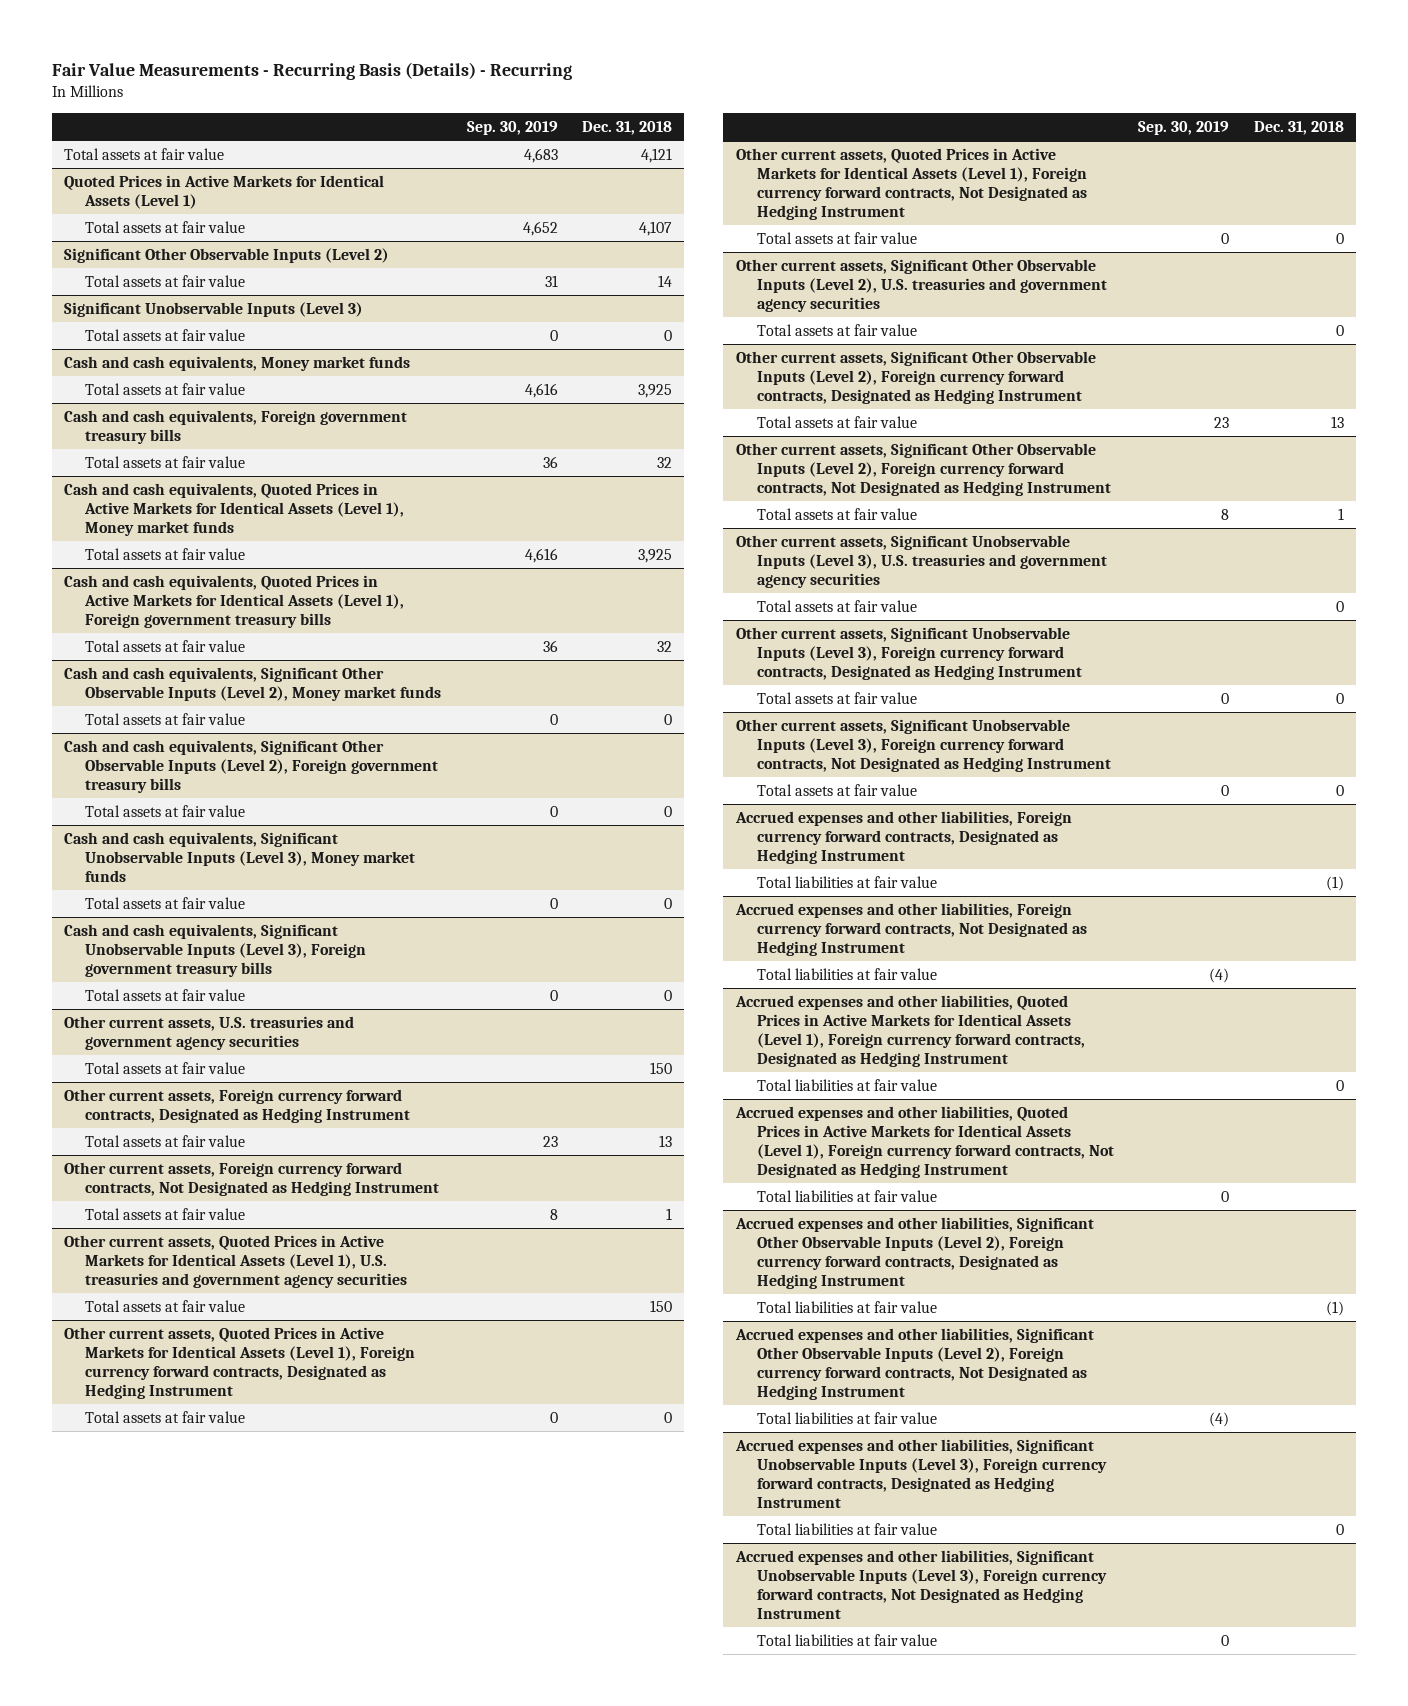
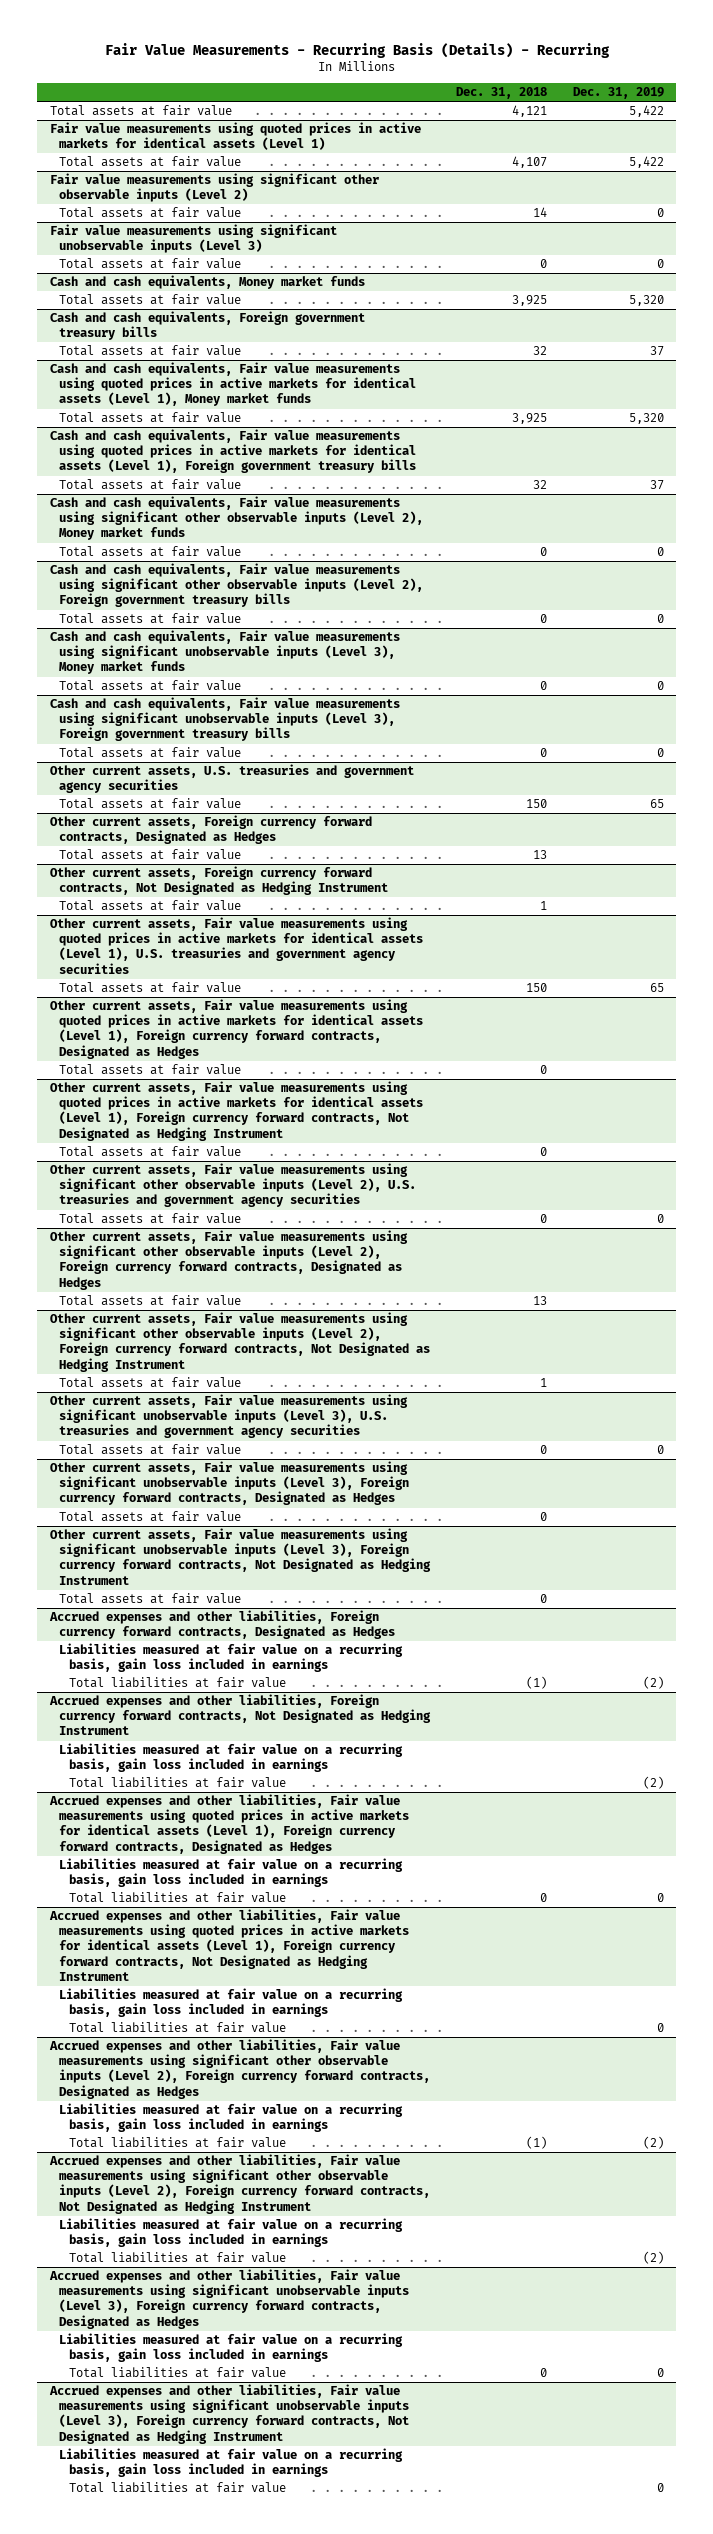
- | Sep. 30, 2019 | Dec. 31, 2018
+ | Dec. 31, 2018 | Dec. 31, 2019
- Quoted Prices in Active Markets for Identical Assets (Level 1)
+ Fair value measurements using quoted prices in active markets for identical assets (Level 1)
- Significant Other Observable Inputs (Level 2)
+ Fair value measurements using significant other observable inputs (Level 2)
- Significant Unobservable Inputs (Level 3)
+ Fair value measurements using significant unobservable inputs (Level 3)
- Cash and cash equivalents, Quoted Prices in Active Markets for Identical Assets (Level 1), Money market funds
+ Cash and cash equivalents, Fair value measurements using quoted prices in active markets for identical assets (Level 1), Money market funds
- Cash and cash equivalents, Quoted Prices in Active Markets for Identical Assets (Level 1), Foreign government treasury bills
+ Cash and cash equivalents, Fair value measurements using quoted prices in active markets for identical assets (Level 1), Foreign government treasury bills
- Cash and cash equivalents, Significant Other Observable Inputs (Level 2), Money market funds
+ Cash and cash equivalents, Fair value measurements using significant other observable inputs (Level 2), Money market funds
- Cash and cash equivalents, Significant Other Observable Inputs (Level 2), Foreign government treasury bills
+ Cash and cash equivalents, Fair value measurements using significant other observable inputs (Level 2), Foreign government treasury bills
- Cash and cash equivalents, Significant Unobservable Inputs (Level 3), Money market funds
+ Cash and cash equivalents, Fair value measurements using significant unobservable inputs (Level 3), Money market funds
- Cash and cash equivalents, Significant Unobservable Inputs (Level 3), Foreign government treasury bills
+ Cash and cash equivalents, Fair value measurements using significant unobservable inputs (Level 3), Foreign government treasury bills
- Other current assets, Foreign currency forward contracts, Designated as Hedging Instrument
+ Other current assets, Foreign currency forward contracts, Designated as Hedges
- Other current assets, Quoted Prices in Active Markets for Identical Assets (Level 1), U.S. treasuries and government agency securities
+ Other current assets, Fair value measurements using quoted prices in active markets for identical assets (Level 1), U.S. treasuries and government agency securities
- Other current assets, Quoted Prices in Active Markets for Identical Assets (Level 1), Foreign currency forward contracts, Designated as Hedging Instrument
+ Other current assets, Fair value measurements using quoted prices in active markets for identical assets (Level 1), Foreign currency forward contracts, Designated as Hedges
- Other current assets, Quoted Prices in Active Markets for Identical Assets (Level 1), Foreign currency forward contracts, Not Designated as Hedging Instrument
+ Other current assets, Fair value measurements using quoted prices in active markets for identical assets (Level 1), Foreign currency forward contracts, Not Designated as Hedging Instrument
- Other current assets, Significant Other Observable Inputs (Level 2), U.S. treasuries and government agency securities
+ Other current assets, Fair value measurements using significant other observable inputs (Level 2), U.S. treasuries and government agency securities
- Other current assets, Significant Other Observable Inputs (Level 2), Foreign currency forward contracts, Designated as Hedging Instrument
+ Other current assets, Fair value measurements using significant other observable inputs (Level 2), Foreign currency forward contracts, Designated as Hedges
- Other current assets, Significant Other Observable Inputs (Level 2), Foreign currency forward contracts, Not Designated as Hedging Instrument
+ Other current assets, Fair value measurements using significant other observable inputs (Level 2), Foreign currency forward contracts, Not Designated as Hedging Instrument
- Other current assets, Significant Unobservable Inputs (Level 3), U.S. treasuries and government agency securities
+ Other current assets, Fair value measurements using significant unobservable inputs (Level 3), U.S. treasuries and government agency securities
- Other current assets, Significant Unobservable Inputs (Level 3), Foreign currency forward contracts, Designated as Hedging Instrument
+ Other current assets, Fair value measurements using significant unobservable inputs (Level 3), Foreign currency forward contracts, Designated as Hedges
- Other current assets, Significant Unobservable Inputs (Level 3), Foreign currency forward contracts, Not Designated as Hedging Instrument
+ Other current assets, Fair value measurements using significant unobservable inputs (Level 3), Foreign currency forward contracts, Not Designated as Hedging Instrument
- Accrued expenses and other liabilities, Foreign currency forward contracts, Designated as Hedging Instrument
+ Accrued expenses and other liabilities, Foreign currency forward contracts, Designated as Hedges
+ Liabilities measured at fair value on a recurring basis, gain loss included in earnings
@ Accrued expenses and other liabilities, Foreign currency forward contracts, Not Designated as Hedging Instrument
+ Liabilities measured at fair value on a recurring basis, gain loss included in earnings
- Accrued expenses and other liabilities, Quoted Prices in Active Markets for Identical Assets (Level 1), Foreign currency forward contracts, Designated as Hedging Instrument
+ Accrued expenses and other liabilities, Fair value measurements using quoted prices in active markets for identical assets (Level 1), Foreign currency forward contracts, Designated as Hedges
+ Liabilities measured at fair value on a recurring basis, gain loss included in earnings
- Accrued expenses and other liabilities, Quoted Prices in Active Markets for Identical Assets (Level 1), Foreign currency forward contracts, Not Designated as Hedging Instrument
+ Accrued expenses and other liabilities, Fair value measurements using quoted prices in active markets for identical assets (Level 1), Foreign currency forward contracts, Not Designated as Hedging Instrument
+ Liabilities measured at fair value on a recurring basis, gain loss included in earnings
- Accrued expenses and other liabilities, Significant Other Observable Inputs (Level 2), Foreign currency forward contracts, Designated as Hedging Instrument
+ Accrued expenses and other liabilities, Fair value measurements using significant other observable inputs (Level 2), Foreign currency forward contracts, Designated as Hedges
+ Liabilities measured at fair value on a recurring basis, gain loss included in earnings
- Accrued expenses and other liabilities, Significant Other Observable Inputs (Level 2), Foreign currency forward contracts, Not Designated as Hedging Instrument
+ Accrued expenses and other liabilities, Fair value measurements using significant other observable inputs (Level 2), Foreign currency forward contracts, Not Designated as Hedging Instrument
+ Liabilities measured at fair value on a recurring basis, gain loss included in earnings
- Accrued expenses and other liabilities, Significant Unobservable Inputs (Level 3), Foreign currency forward contracts, Designated as Hedging Instrument
+ Accrued expenses and other liabilities, Fair value measurements using significant unobservable inputs (Level 3), Foreign currency forward contracts, Designated as Hedges
+ Liabilities measured at fair value on a recurring basis, gain loss included in earnings
- Accrued expenses and other liabilities, Significant Unobservable Inputs (Level 3), Foreign currency forward contracts, Not Designated as Hedging Instrument
+ Accrued expenses and other liabilities, Fair value measurements using significant unobservable inputs (Level 3), Foreign currency forward contracts, Not Designated as Hedging Instrument
+ Liabilities measured at fair value on a recurring basis, gain loss included in earnings

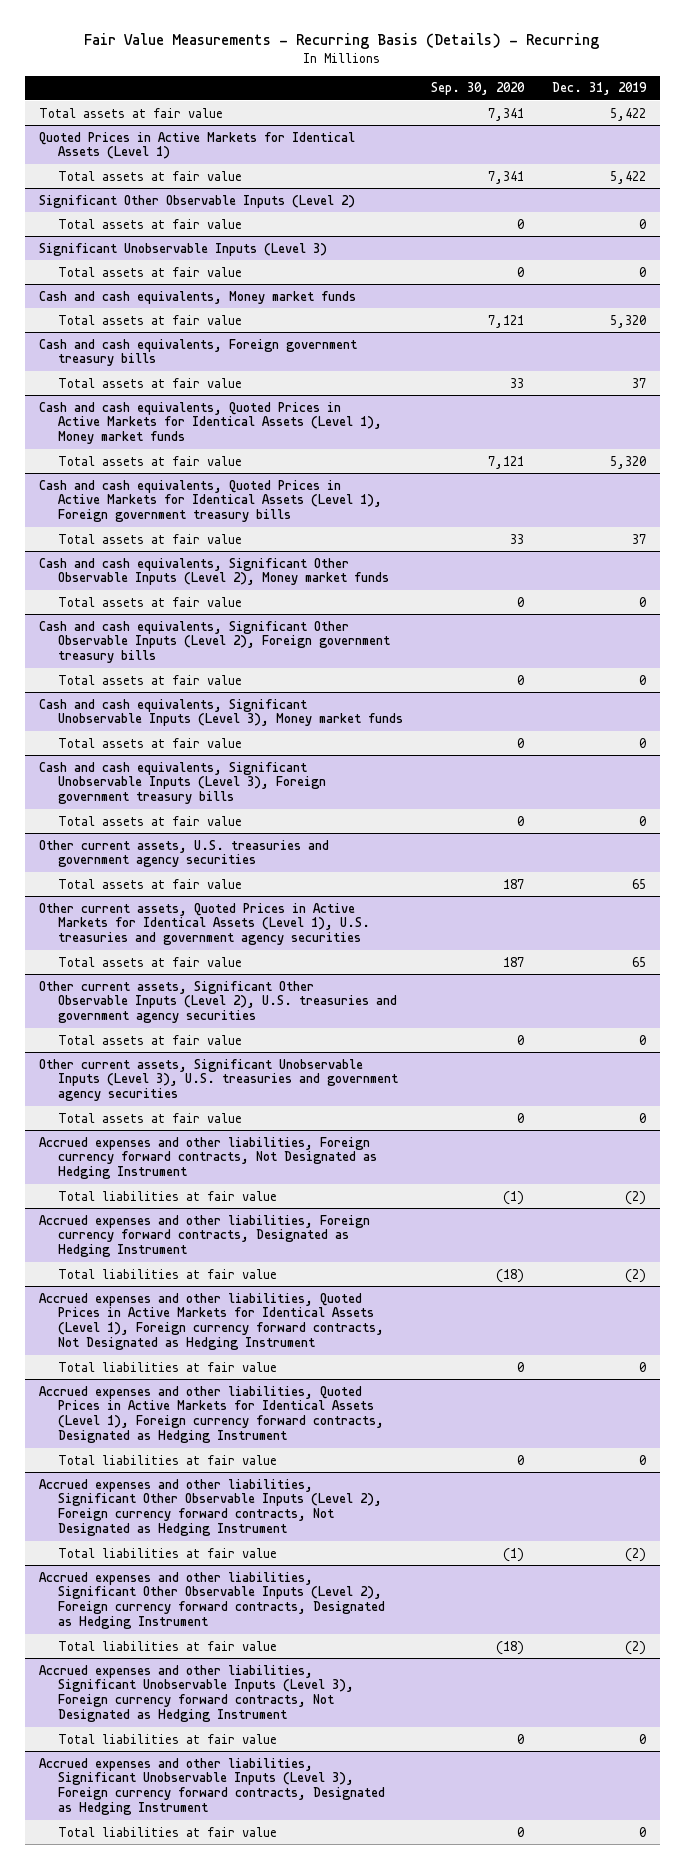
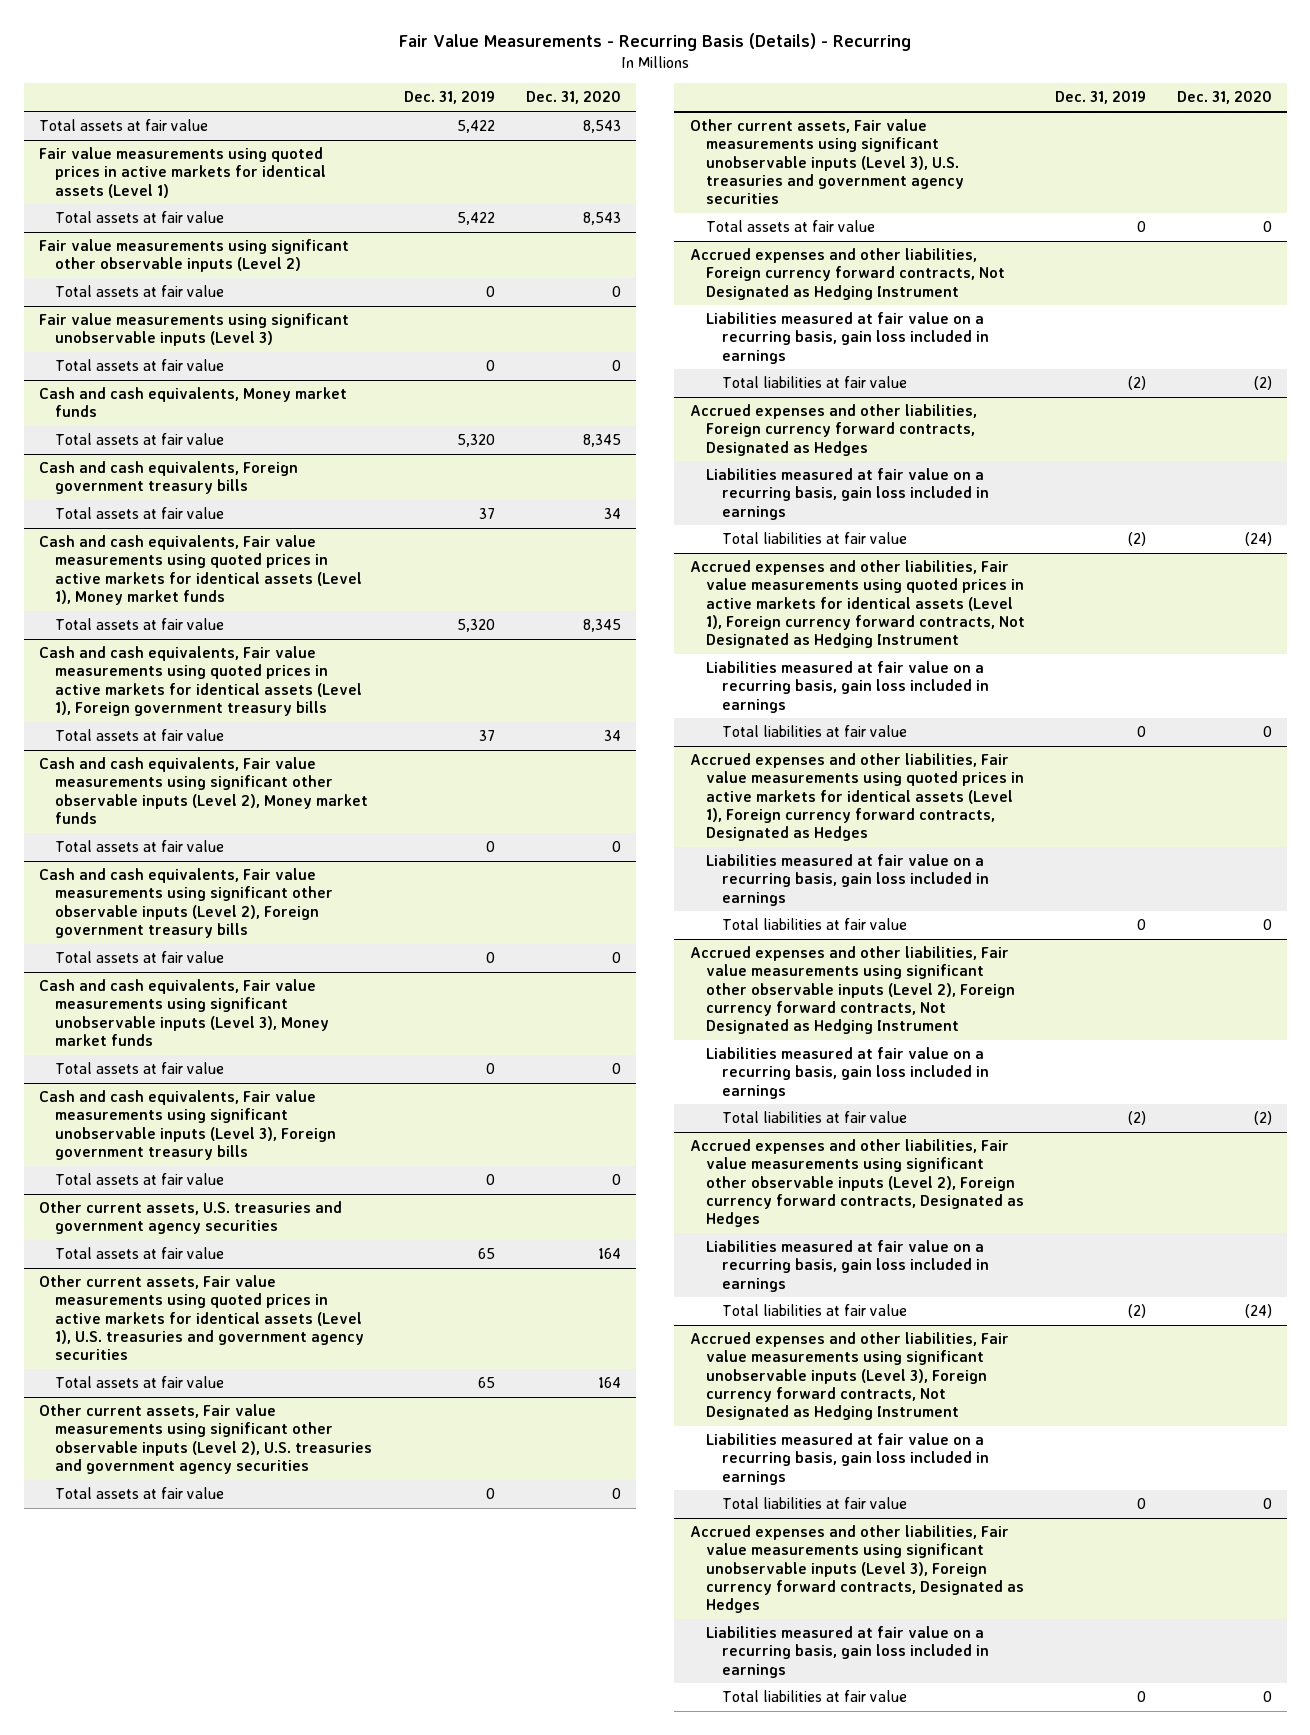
- | Sep. 30, 2020 | Dec. 31, 2019
+ | Dec. 31, 2019 | Dec. 31, 2020
- Quoted Prices in Active Markets for Identical Assets (Level 1)
+ Fair value measurements using quoted prices in active markets for identical assets (Level 1)
- Significant Other Observable Inputs (Level 2)
+ Fair value measurements using significant other observable inputs (Level 2)
- Significant Unobservable Inputs (Level 3)
+ Fair value measurements using significant unobservable inputs (Level 3)
- Cash and cash equivalents, Quoted Prices in Active Markets for Identical Assets (Level 1), Money market funds
+ Cash and cash equivalents, Fair value measurements using quoted prices in active markets for identical assets (Level 1), Money market funds
- Cash and cash equivalents, Quoted Prices in Active Markets for Identical Assets (Level 1), Foreign government treasury bills
+ Cash and cash equivalents, Fair value measurements using quoted prices in active markets for identical assets (Level 1), Foreign government treasury bills
- Cash and cash equivalents, Significant Other Observable Inputs (Level 2), Money market funds
+ Cash and cash equivalents, Fair value measurements using significant other observable inputs (Level 2), Money market funds
- Cash and cash equivalents, Significant Other Observable Inputs (Level 2), Foreign government treasury bills
+ Cash and cash equivalents, Fair value measurements using significant other observable inputs (Level 2), Foreign government treasury bills
- Cash and cash equivalents, Significant Unobservable Inputs (Level 3), Money market funds
+ Cash and cash equivalents, Fair value measurements using significant unobservable inputs (Level 3), Money market funds
- Cash and cash equivalents, Significant Unobservable Inputs (Level 3), Foreign government treasury bills
+ Cash and cash equivalents, Fair value measurements using significant unobservable inputs (Level 3), Foreign government treasury bills
- Other current assets, Quoted Prices in Active Markets for Identical Assets (Level 1), U.S. treasuries and government agency securities
+ Other current assets, Fair value measurements using quoted prices in active markets for identical assets (Level 1), U.S. treasuries and government agency securities
- Other current assets, Significant Other Observable Inputs (Level 2), U.S. treasuries and government agency securities
+ Other current assets, Fair value measurements using significant other observable inputs (Level 2), U.S. treasuries and government agency securities
- Other current assets, Significant Unobservable Inputs (Level 3), U.S. treasuries and government agency securities
+ Other current assets, Fair value measurements using significant unobservable inputs (Level 3), U.S. treasuries and government agency securities
@ Accrued expenses and other liabilities, Foreign currency forward contracts, Not Designated as Hedging Instrument
+ Liabilities measured at fair value on a recurring basis, gain loss included in earnings
- Accrued expenses and other liabilities, Foreign currency forward contracts, Designated as Hedging Instrument
+ Accrued expenses and other liabilities, Foreign currency forward contracts, Designated as Hedges
+ Liabilities measured at fair value on a recurring basis, gain loss included in earnings
- Accrued expenses and other liabilities, Quoted Prices in Active Markets for Identical Assets (Level 1), Foreign currency forward contracts, Not Designated as Hedging Instrument
+ Accrued expenses and other liabilities, Fair value measurements using quoted prices in active markets for identical assets (Level 1), Foreign currency forward contracts, Not Designated as Hedging Instrument
+ Liabilities measured at fair value on a recurring basis, gain loss included in earnings
- Accrued expenses and other liabilities, Quoted Prices in Active Markets for Identical Assets (Level 1), Foreign currency forward contracts, Designated as Hedging Instrument
+ Accrued expenses and other liabilities, Fair value measurements using quoted prices in active markets for identical assets (Level 1), Foreign currency forward contracts, Designated as Hedges
+ Liabilities measured at fair value on a recurring basis, gain loss included in earnings
- Accrued expenses and other liabilities, Significant Other Observable Inputs (Level 2), Foreign currency forward contracts, Not Designated as Hedging Instrument
+ Accrued expenses and other liabilities, Fair value measurements using significant other observable inputs (Level 2), Foreign currency forward contracts, Not Designated as Hedging Instrument
+ Liabilities measured at fair value on a recurring basis, gain loss included in earnings
- Accrued expenses and other liabilities, Significant Other Observable Inputs (Level 2), Foreign currency forward contracts, Designated as Hedging Instrument
+ Accrued expenses and other liabilities, Fair value measurements using significant other observable inputs (Level 2), Foreign currency forward contracts, Designated as Hedges
+ Liabilities measured at fair value on a recurring basis, gain loss included in earnings
- Accrued expenses and other liabilities, Significant Unobservable Inputs (Level 3), Foreign currency forward contracts, Not Designated as Hedging Instrument
+ Accrued expenses and other liabilities, Fair value measurements using significant unobservable inputs (Level 3), Foreign currency forward contracts, Not Designated as Hedging Instrument
+ Liabilities measured at fair value on a recurring basis, gain loss included in earnings
- Accrued expenses and other liabilities, Significant Unobservable Inputs (Level 3), Foreign currency forward contracts, Designated as Hedging Instrument
+ Accrued expenses and other liabilities, Fair value measurements using significant unobservable inputs (Level 3), Foreign currency forward contracts, Designated as Hedges
+ Liabilities measured at fair value on a recurring basis, gain loss included in earnings

